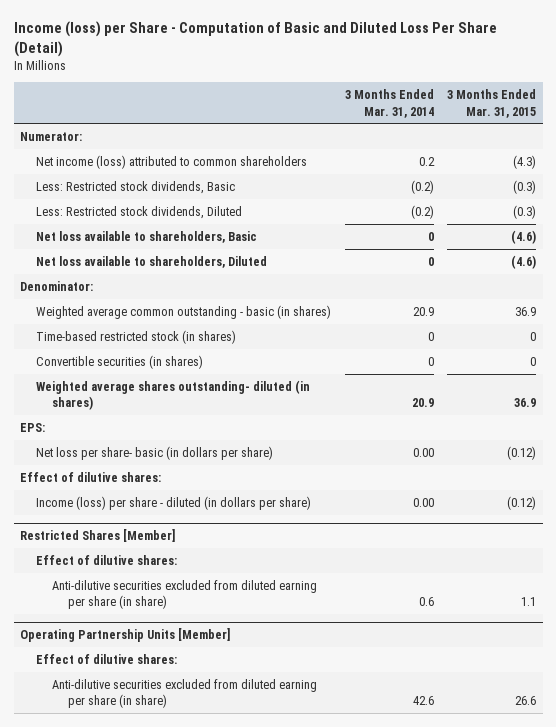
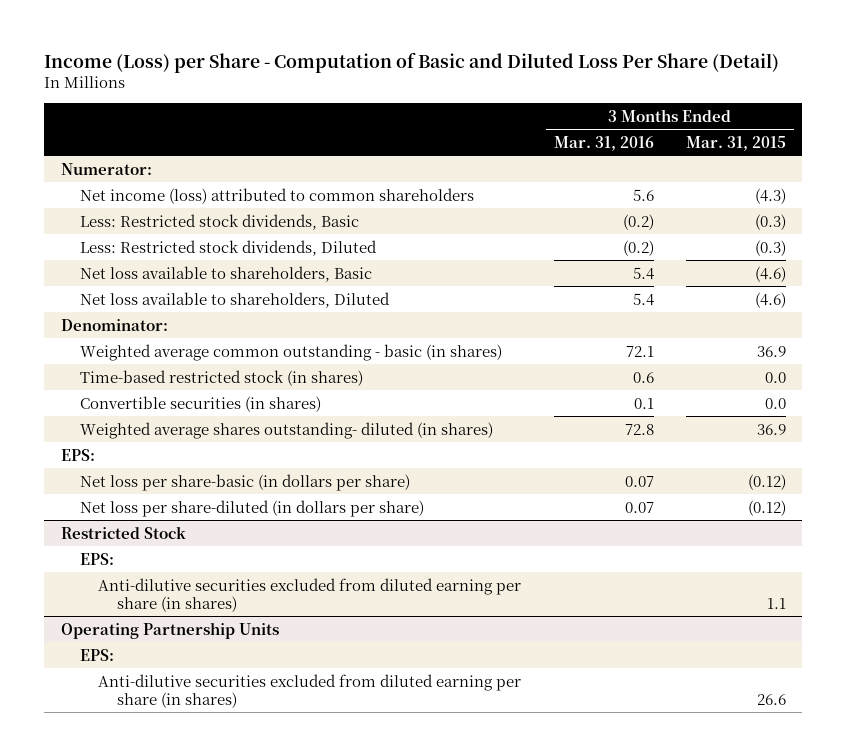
- Income (loss) per Share - Computation of Basic and Diluted Loss Per Share (Detail)
+ Income (Loss) per Share - Computation of Basic and Diluted Loss Per Share (Detail)
- | 3 Months Ended Mar. 31, 2014 | 3 Months Ended Mar. 31, 2015
+ | 3 Months Ended Mar. 31, 2016 | 3 Months Ended Mar. 31, 2015
- Time-based restricted stock (in shares) | 0 | 0
- Convertible securities (in shares) | 0 | 0
+ Time-based restricted stock (in shares) | 0.6 | 0.0
+ Convertible securities (in shares) | 0.1 | 0.0
- Net loss per share- basic (in dollars per share) | 0.00 | (0.12)
- Effect of dilutive shares:
- Income (loss) per share - diluted (in dollars per share) | 0.00 | (0.12)
- Restricted Shares [Member]
- Effect of dilutive shares:
- Anti-dilutive securities excluded from diluted earning per share (in share) | 0.6 | 1.1
- Operating Partnership Units [Member]
- Effect of dilutive shares:
- Anti-dilutive securities excluded from diluted earning per share (in share) | 42.6 | 26.6
+ Net loss per share-basic (in dollars per share) | 0.07 | (0.12)
+ Net loss per share-diluted (in dollars per share) | 0.07 | (0.12)
+ Restricted Stock
+ EPS:
+ Anti-dilutive securities excluded from diluted earning per share (in shares) | | 1.1
+ Operating Partnership Units
+ EPS:
+ Anti-dilutive securities excluded from diluted earning per share (in shares) | | 26.6

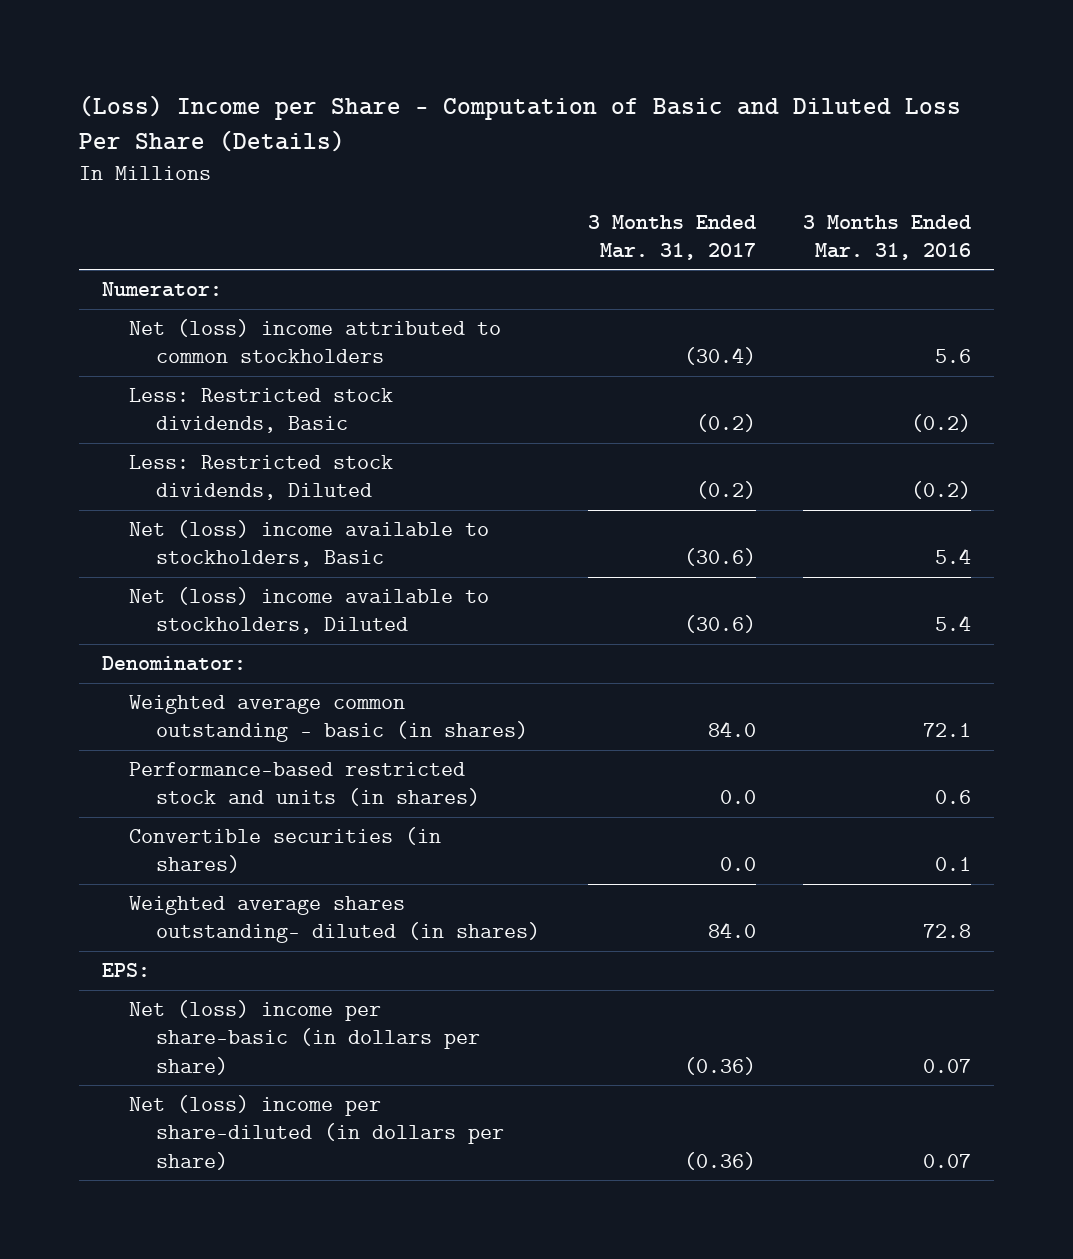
- Income (Loss) per Share - Computation of Basic and Diluted Loss Per Share (Detail)
+ (Loss) Income per Share - Computation of Basic and Diluted Loss Per Share (Details)
- | 3 Months Ended Mar. 31, 2016 | 3 Months Ended Mar. 31, 2015
+ | 3 Months Ended Mar. 31, 2017 | 3 Months Ended Mar. 31, 2016
- Net income (loss) attributed to common shareholders | 5.6 | (4.3)
+ Net (loss) income attributed to common stockholders | (30.4) | 5.6
- Net loss available to shareholders, Basic | 5.4 | (4.6)
- Net loss available to shareholders, Diluted | 5.4 | (4.6)
+ Net (loss) income available to stockholders, Basic | (30.6) | 5.4
+ Net (loss) income available to stockholders, Diluted | (30.6) | 5.4
- Time-based restricted stock (in shares) | 0.6 | 0.0
+ Performance-based restricted stock and units (in shares) | 0.0 | 0.6
- Net loss per share-basic (in dollars per share) | 0.07 | (0.12)
- Net loss per share-diluted (in dollars per share) | 0.07 | (0.12)
- Restricted Stock
- EPS:
- Anti-dilutive securities excluded from diluted earning per share (in shares) | | 1.1
- Operating Partnership Units
- EPS:
- Anti-dilutive securities excluded from diluted earning per share (in shares) | | 26.6
+ Net (loss) income per share-basic (in dollars per share) | (0.36) | 0.07
+ Net (loss) income per share-diluted (in dollars per share) | (0.36) | 0.07

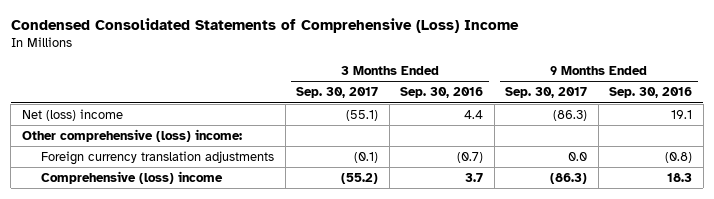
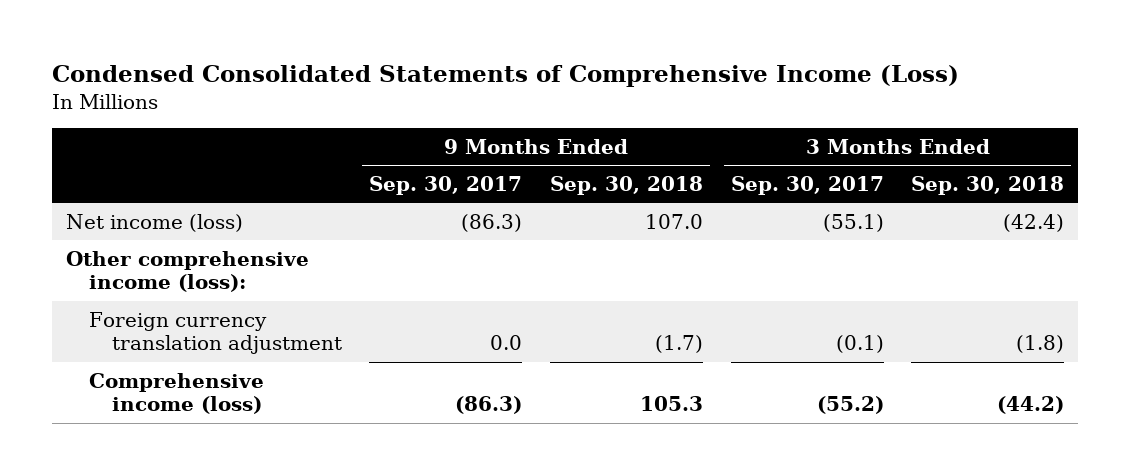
- Condensed Consolidated Statements of Comprehensive (Loss) Income
+ Condensed Consolidated Statements of Comprehensive Income (Loss)
- | 3 Months Ended Sep. 30, 2017 | 3 Months Ended Sep. 30, 2016 | 9 Months Ended Sep. 30, 2017 | 9 Months Ended Sep. 30, 2016
+ | 9 Months Ended Sep. 30, 2017 | 9 Months Ended Sep. 30, 2018 | 3 Months Ended Sep. 30, 2017 | 3 Months Ended Sep. 30, 2018
- Net (loss) income | (55.1) | 4.4 | (86.3) | 19.1
- Other comprehensive (loss) income:
- Foreign currency translation adjustments | (0.1) | (0.7) | 0.0 | (0.8)
- Comprehensive (loss) income | (55.2) | 3.7 | (86.3) | 18.3
+ Net income (loss) | (86.3) | 107.0 | (55.1) | (42.4)
+ Other comprehensive income (loss):
+ Foreign currency translation adjustment | 0.0 | (1.7) | (0.1) | (1.8)
+ Comprehensive income (loss) | (86.3) | 105.3 | (55.2) | (44.2)

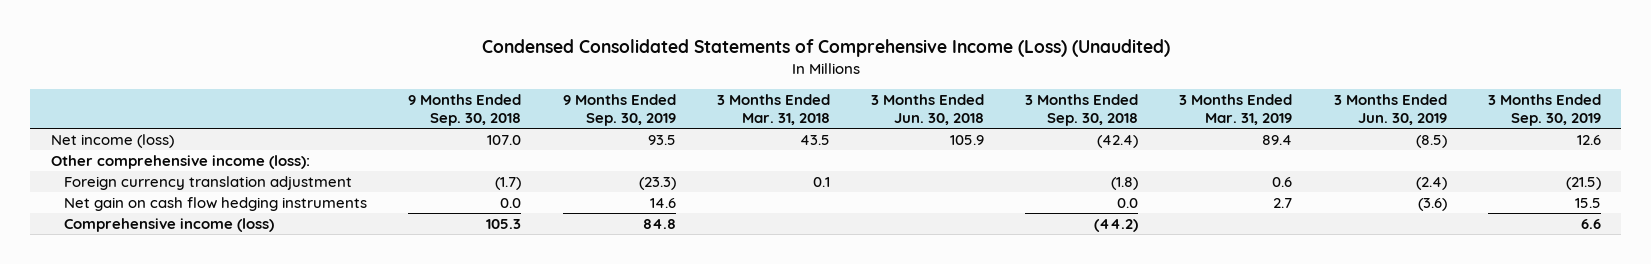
- Condensed Consolidated Statements of Comprehensive Income (Loss)
+ Condensed Consolidated Statements of Comprehensive Income (Loss) (Unaudited)
- | 9 Months Ended Sep. 30, 2017 | 9 Months Ended Sep. 30, 2018 | 3 Months Ended Sep. 30, 2017 | 3 Months Ended Sep. 30, 2018
+ | 9 Months Ended Sep. 30, 2018 | 9 Months Ended Sep. 30, 2019 | 3 Months Ended Mar. 31, 2018 | 3 Months Ended Jun. 30, 2018 | 3 Months Ended Sep. 30, 2018 | 3 Months Ended Mar. 31, 2019 | 3 Months Ended Jun. 30, 2019 | 3 Months Ended Sep. 30, 2019
+ Net gain on cash flow hedging instruments | 0.0 | 14.6 | | | 0.0 | 2.7 | (3.6) | 15.5

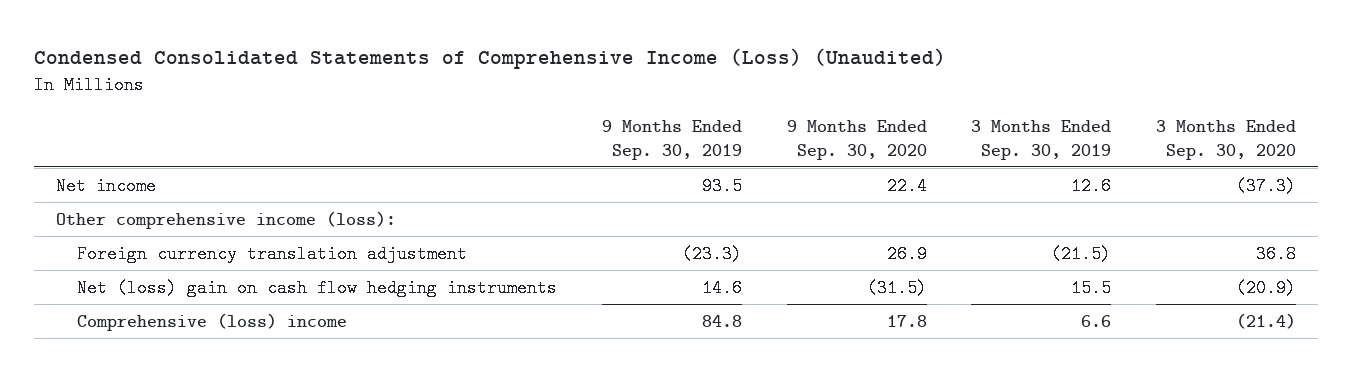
- | 9 Months Ended Sep. 30, 2018 | 9 Months Ended Sep. 30, 2019 | 3 Months Ended Mar. 31, 2018 | 3 Months Ended Jun. 30, 2018 | 3 Months Ended Sep. 30, 2018 | 3 Months Ended Mar. 31, 2019 | 3 Months Ended Jun. 30, 2019 | 3 Months Ended Sep. 30, 2019
+ | 9 Months Ended Sep. 30, 2019 | 9 Months Ended Sep. 30, 2020 | 3 Months Ended Sep. 30, 2019 | 3 Months Ended Sep. 30, 2020
- Net income (loss) | 107.0 | 93.5 | 43.5 | 105.9 | (42.4) | 89.4 | (8.5) | 12.6
+ Net income | 93.5 | 22.4 | 12.6 | (37.3)
- Net gain on cash flow hedging instruments | 0.0 | 14.6 | | | 0.0 | 2.7 | (3.6) | 15.5
- Comprehensive income (loss) | 105.3 | 84.8 | | | (44.2) | | | 6.6
+ Net (loss) gain on cash flow hedging instruments | 14.6 | (31.5) | 15.5 | (20.9)
+ Comprehensive (loss) income | 84.8 | 17.8 | 6.6 | (21.4)

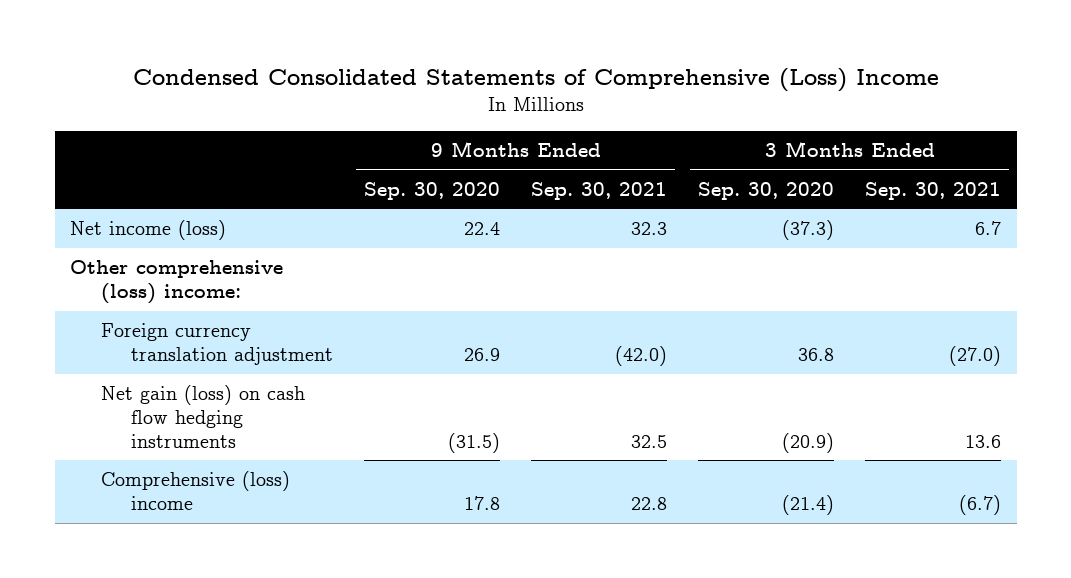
- Condensed Consolidated Statements of Comprehensive Income (Loss) (Unaudited)
+ Condensed Consolidated Statements of Comprehensive (Loss) Income
- | 9 Months Ended Sep. 30, 2019 | 9 Months Ended Sep. 30, 2020 | 3 Months Ended Sep. 30, 2019 | 3 Months Ended Sep. 30, 2020
+ | 9 Months Ended Sep. 30, 2020 | 9 Months Ended Sep. 30, 2021 | 3 Months Ended Sep. 30, 2020 | 3 Months Ended Sep. 30, 2021
- Net income | 93.5 | 22.4 | 12.6 | (37.3)
- Other comprehensive income (loss):
+ Net income (loss) | 22.4 | 32.3 | (37.3) | 6.7
+ Other comprehensive (loss) income:
- Net (loss) gain on cash flow hedging instruments | 14.6 | (31.5) | 15.5 | (20.9)
+ Net gain (loss) on cash flow hedging instruments | (31.5) | 32.5 | (20.9) | 13.6

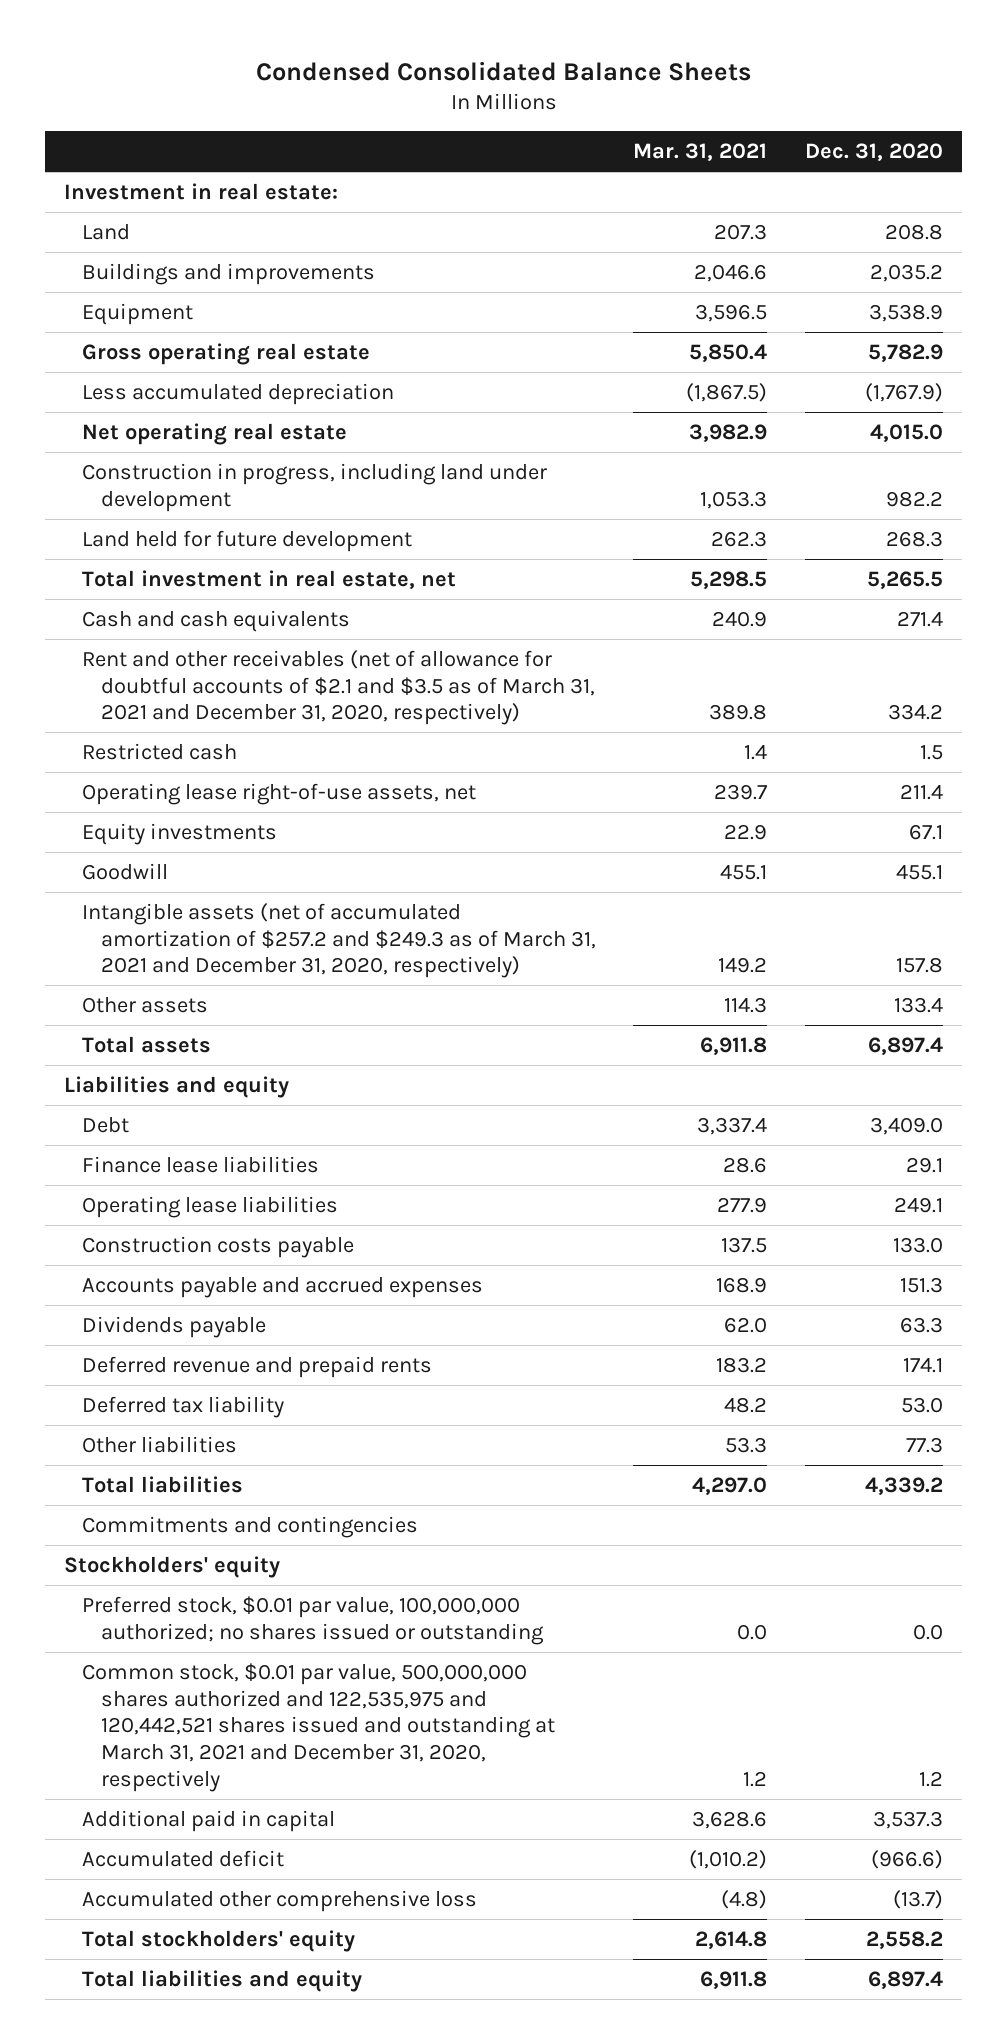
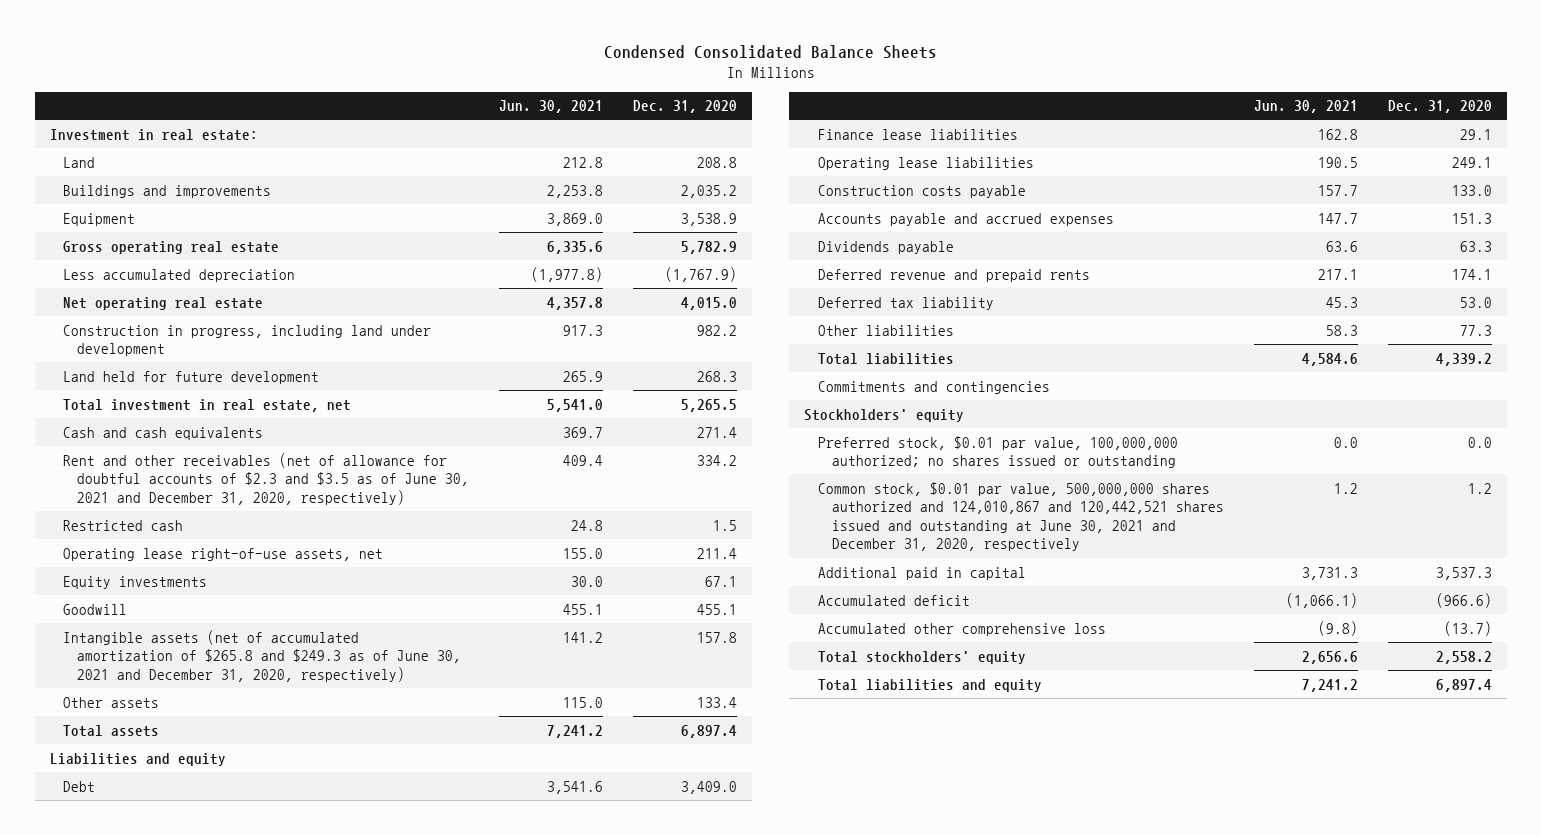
- | Mar. 31, 2021 | Dec. 31, 2020
+ | Jun. 30, 2021 | Dec. 31, 2020
- Rent and other receivables (net of allowance for doubtful accounts of $2.1 and $3.5 as of March 31, 2021 and December 31, 2020, respectively) | 389.8 | 334.2
+ Rent and other receivables (net of allowance for doubtful accounts of $2.3 and $3.5 as of June 30, 2021 and December 31, 2020, respectively) | 409.4 | 334.2
- Intangible assets (net of accumulated amortization of $257.2 and $249.3 as of March 31, 2021 and December 31, 2020, respectively) | 149.2 | 157.8
+ Intangible assets (net of accumulated amortization of $265.8 and $249.3 as of June 30, 2021 and December 31, 2020, respectively) | 141.2 | 157.8
- Common stock, $0.01 par value, 500,000,000 shares authorized and 122,535,975 and 120,442,521 shares issued and outstanding at March 31, 2021 and December 31, 2020, respectively | 1.2 | 1.2
+ Common stock, $0.01 par value, 500,000,000 shares authorized and 124,010,867 and 120,442,521 shares issued and outstanding at June 30, 2021 and December 31, 2020, respectively | 1.2 | 1.2

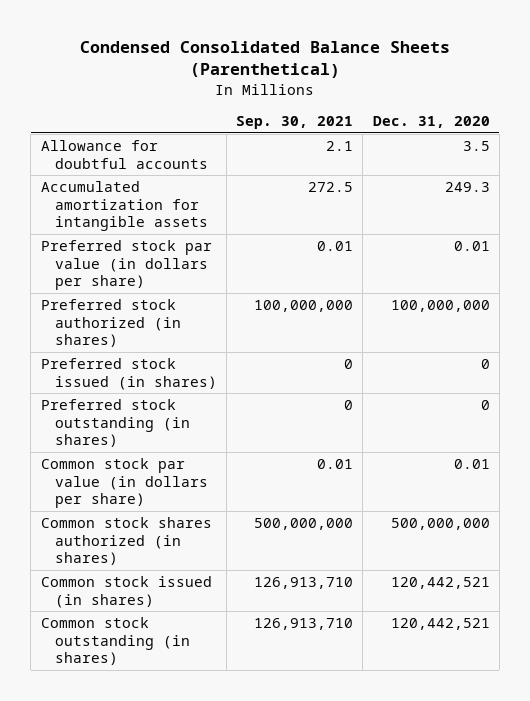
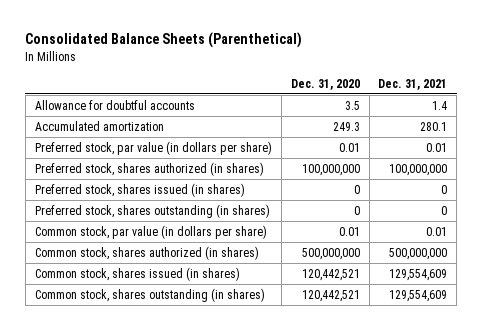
- Condensed Consolidated Balance Sheets (Parenthetical)
+ Consolidated Balance Sheets (Parenthetical)
- | Sep. 30, 2021 | Dec. 31, 2020
+ | Dec. 31, 2020 | Dec. 31, 2021
- Accumulated amortization for intangible assets | 272.5 | 249.3
- Preferred stock par value (in dollars per share) | 0.01 | 0.01
- Preferred stock authorized (in shares) | 100,000,000 | 100,000,000
- Preferred stock issued (in shares) | 0 | 0
- Preferred stock outstanding (in shares) | 0 | 0
- Common stock par value (in dollars per share) | 0.01 | 0.01
- Common stock shares authorized (in shares) | 500,000,000 | 500,000,000
- Common stock issued (in shares) | 126,913,710 | 120,442,521
- Common stock outstanding (in shares) | 126,913,710 | 120,442,521
+ Accumulated amortization | 249.3 | 280.1
+ Preferred stock, par value (in dollars per share) | 0.01 | 0.01
+ Preferred stock, shares authorized (in shares) | 100,000,000 | 100,000,000
+ Preferred stock, shares issued (in shares) | 0 | 0
+ Preferred stock, shares outstanding (in shares) | 0 | 0
+ Common stock, par value (in dollars per share) | 0.01 | 0.01
+ Common stock, shares authorized (in shares) | 500,000,000 | 500,000,000
+ Common stock, shares issued (in shares) | 120,442,521 | 129,554,609
+ Common stock, shares outstanding (in shares) | 120,442,521 | 129,554,609

